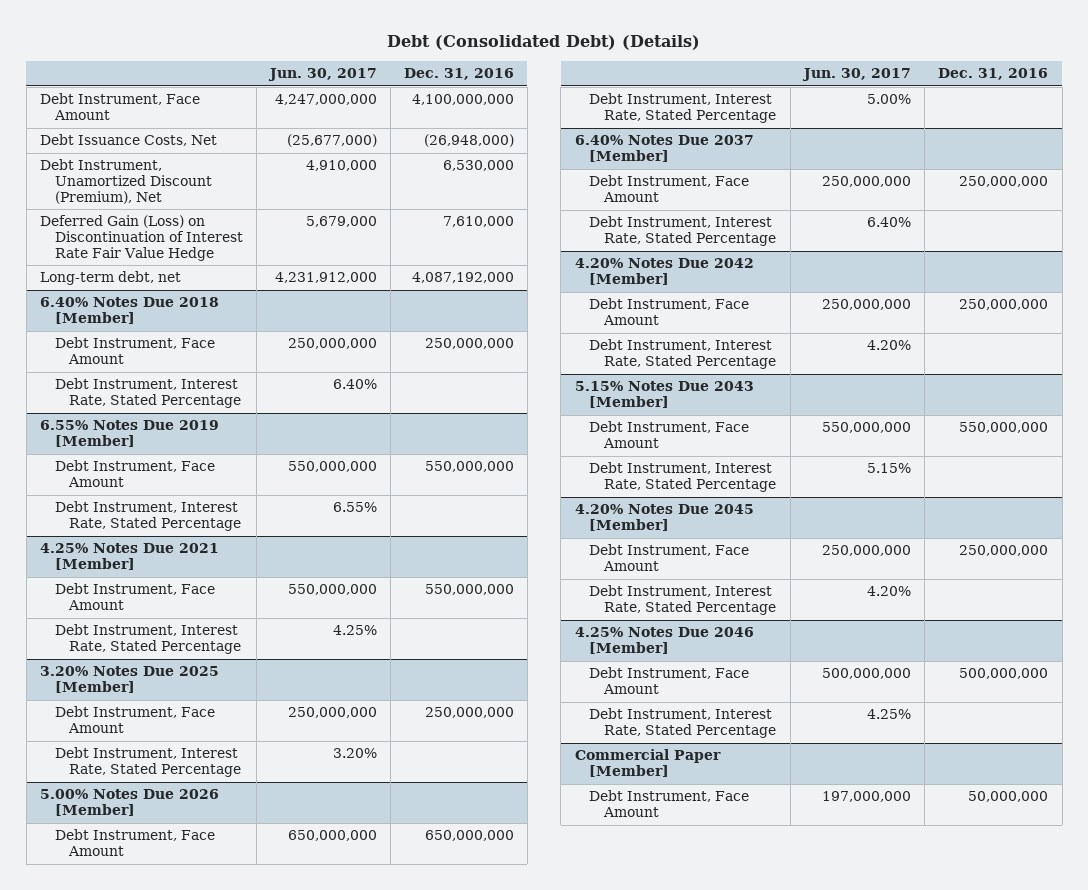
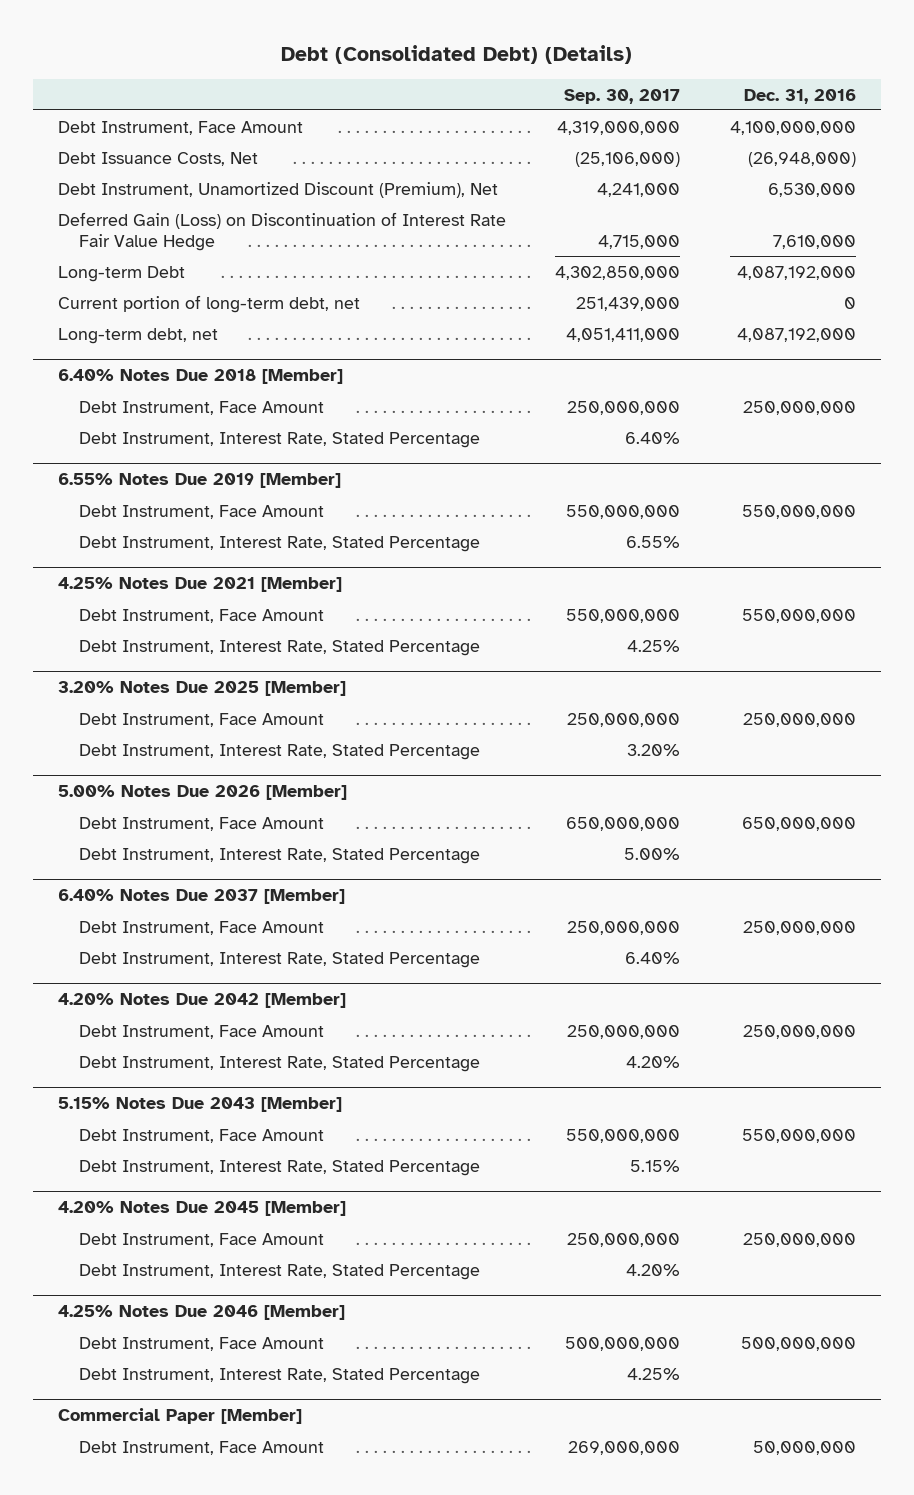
- | Jun. 30, 2017 | Dec. 31, 2016
+ | Sep. 30, 2017 | Dec. 31, 2016
+ Long-term Debt | 4,302,850,000 | 4,087,192,000
+ Current portion of long-term debt, net | 251,439,000 | 0

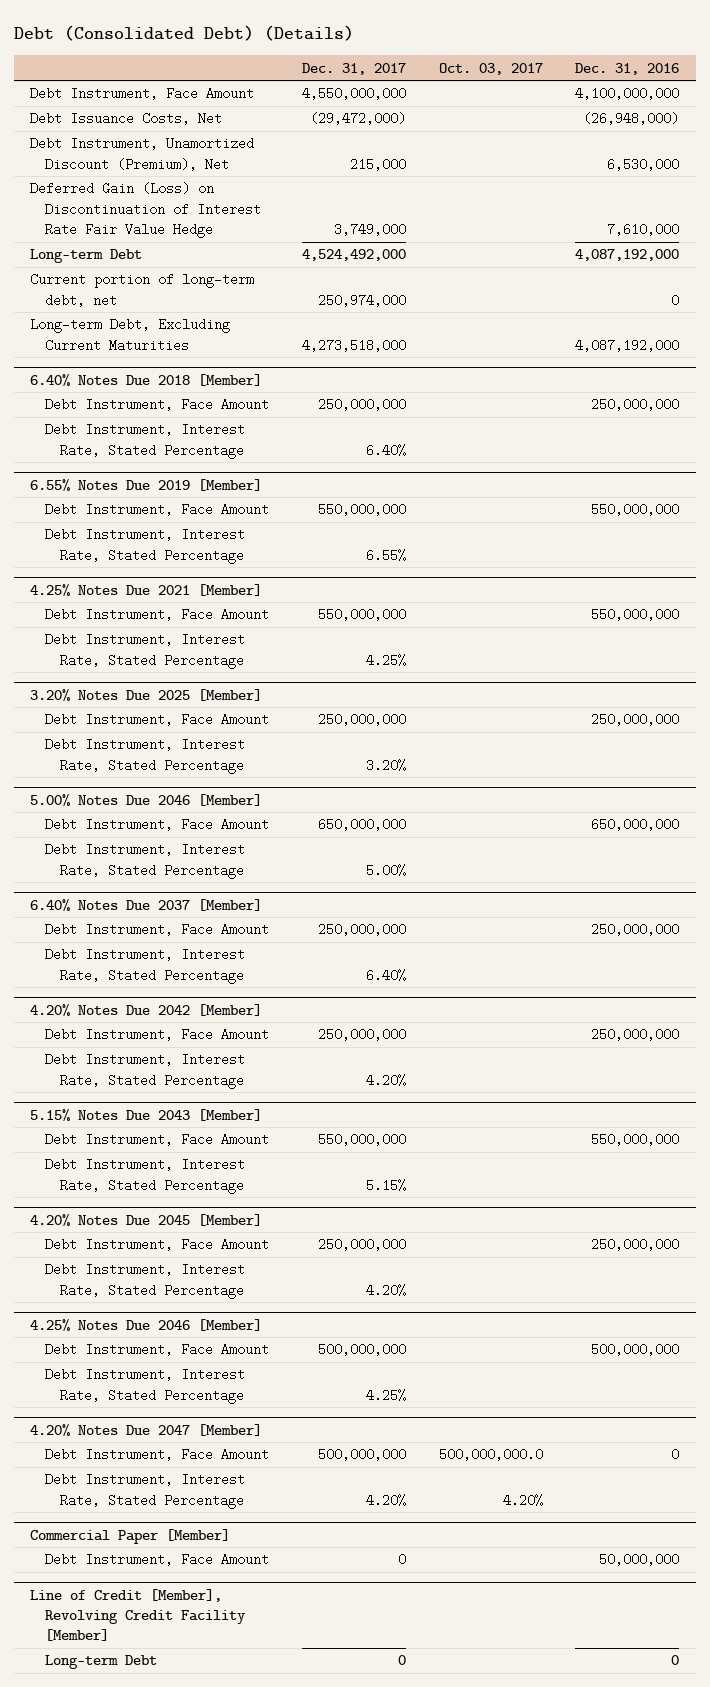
- | Sep. 30, 2017 | Dec. 31, 2016
+ | Dec. 31, 2017 | Oct. 03, 2017 | Dec. 31, 2016
- Long-term debt, net | 4,051,411,000 | 4,087,192,000
+ Long-term Debt, Excluding Current Maturities | 4,273,518,000 | | 4,087,192,000
- 5.00% Notes Due 2026 [Member]
+ 5.00% Notes Due 2046 [Member]
+ 4.20% Notes Due 2047 [Member]
+ Debt Instrument, Face Amount | 500,000,000 | 500,000,000.0 | 0
+ Debt Instrument, Interest Rate, Stated Percentage | 4.20% | 4.20% |
+ Line of Credit [Member], Revolving Credit Facility [Member]
+ Long-term Debt | 0 | | 0

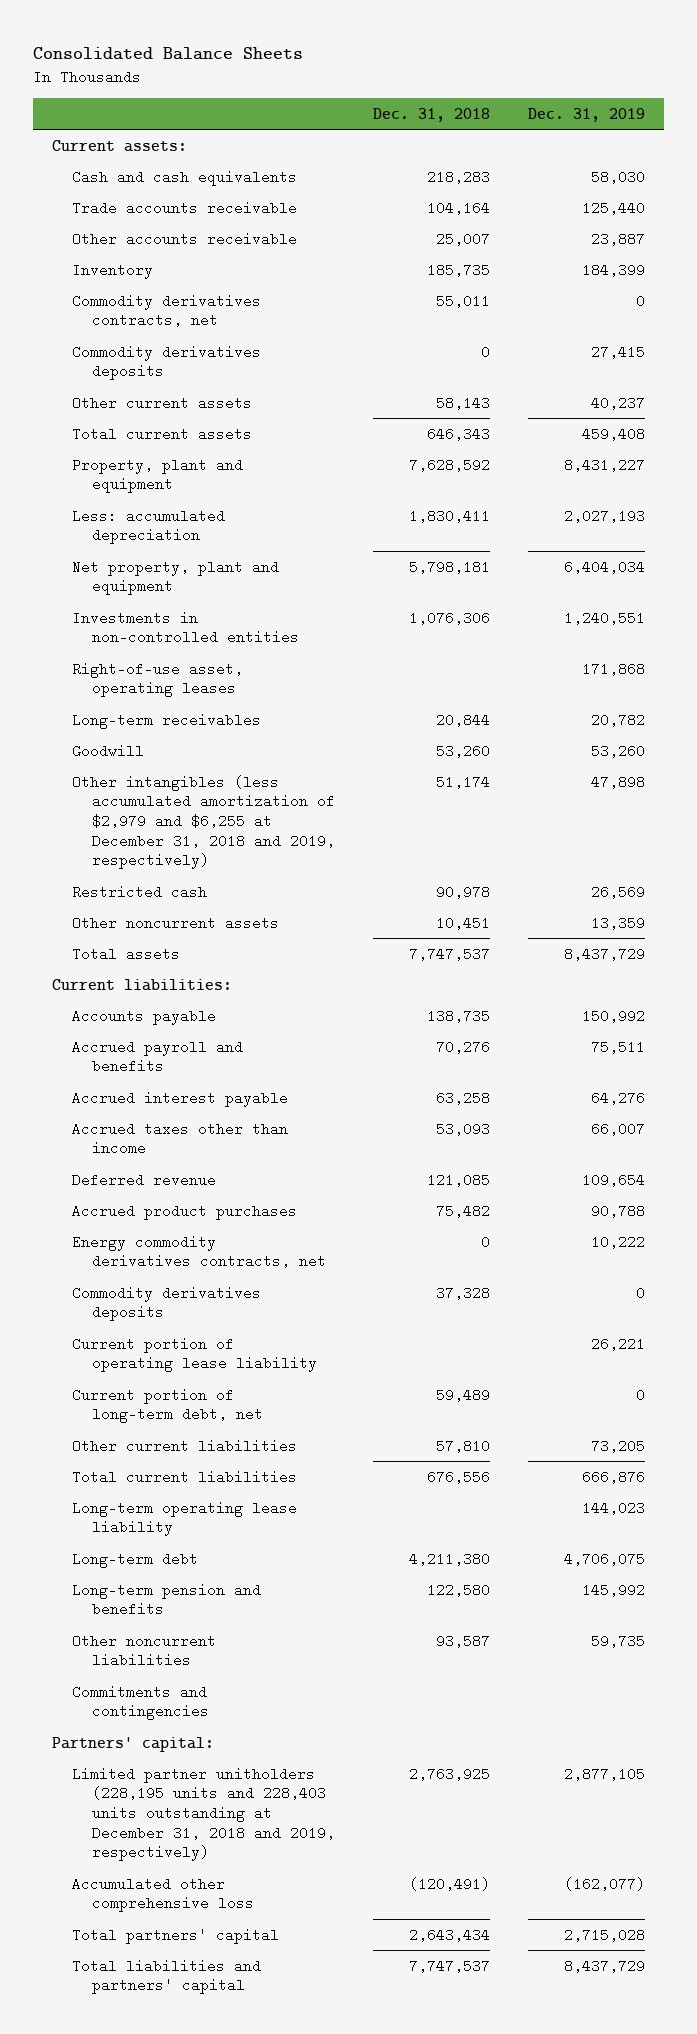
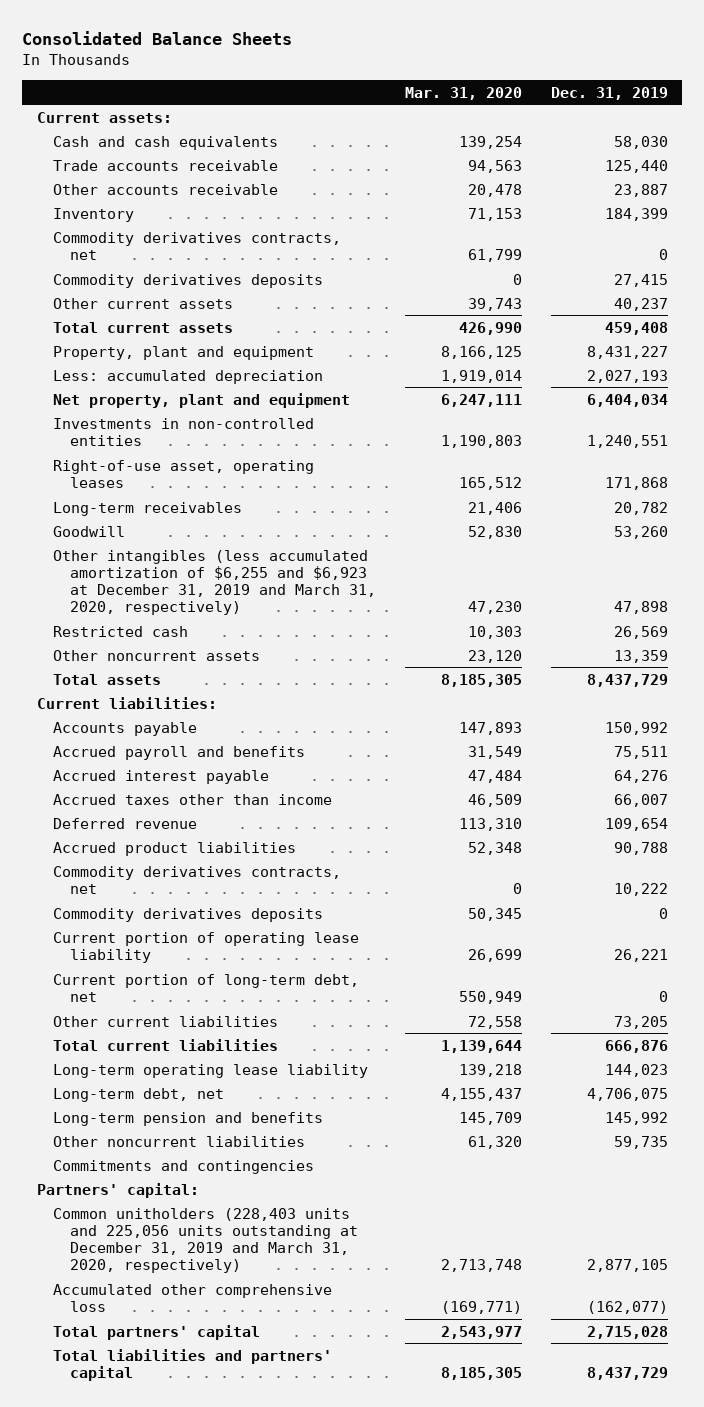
- | Dec. 31, 2018 | Dec. 31, 2019
+ | Mar. 31, 2020 | Dec. 31, 2019
- Other intangibles (less accumulated amortization of $2,979 and $6,255 at December 31, 2018 and 2019, respectively) | 51,174 | 47,898
+ Other intangibles (less accumulated amortization of $6,255 and $6,923 at December 31, 2019 and March 31, 2020, respectively) | 47,230 | 47,898
- Accrued product purchases | 75,482 | 90,788
- Energy commodity derivatives contracts, net | 0 | 10,222
+ Accrued product liabilities | 52,348 | 90,788
+ Commodity derivatives contracts, net | 0 | 10,222
- Long-term debt | 4,211,380 | 4,706,075
+ Long-term debt, net | 4,155,437 | 4,706,075
- Limited partner unitholders (228,195 units and 228,403 units outstanding at December 31, 2018 and 2019, respectively) | 2,763,925 | 2,877,105
+ Common unitholders (228,403 units and 225,056 units outstanding at December 31, 2019 and March 31, 2020, respectively) | 2,713,748 | 2,877,105

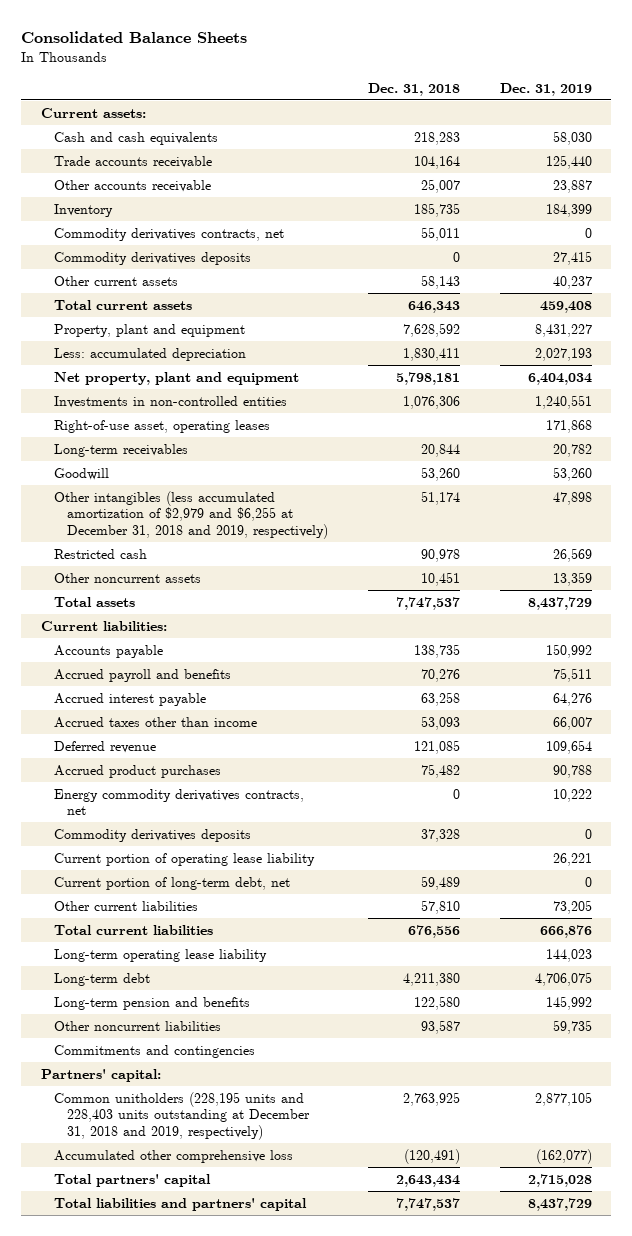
- | Mar. 31, 2020 | Dec. 31, 2019
+ | Dec. 31, 2018 | Dec. 31, 2019
- Other intangibles (less accumulated amortization of $6,255 and $6,923 at December 31, 2019 and March 31, 2020, respectively) | 47,230 | 47,898
+ Other intangibles (less accumulated amortization of $2,979 and $6,255 at December 31, 2018 and 2019, respectively) | 51,174 | 47,898
- Accrued product liabilities | 52,348 | 90,788
- Commodity derivatives contracts, net | 0 | 10,222
+ Accrued product purchases | 75,482 | 90,788
+ Energy commodity derivatives contracts, net | 0 | 10,222
- Long-term debt, net | 4,155,437 | 4,706,075
+ Long-term debt | 4,211,380 | 4,706,075
- Common unitholders (228,403 units and 225,056 units outstanding at December 31, 2019 and March 31, 2020, respectively) | 2,713,748 | 2,877,105
+ Common unitholders (228,195 units and 228,403 units outstanding at December 31, 2018 and 2019, respectively) | 2,763,925 | 2,877,105

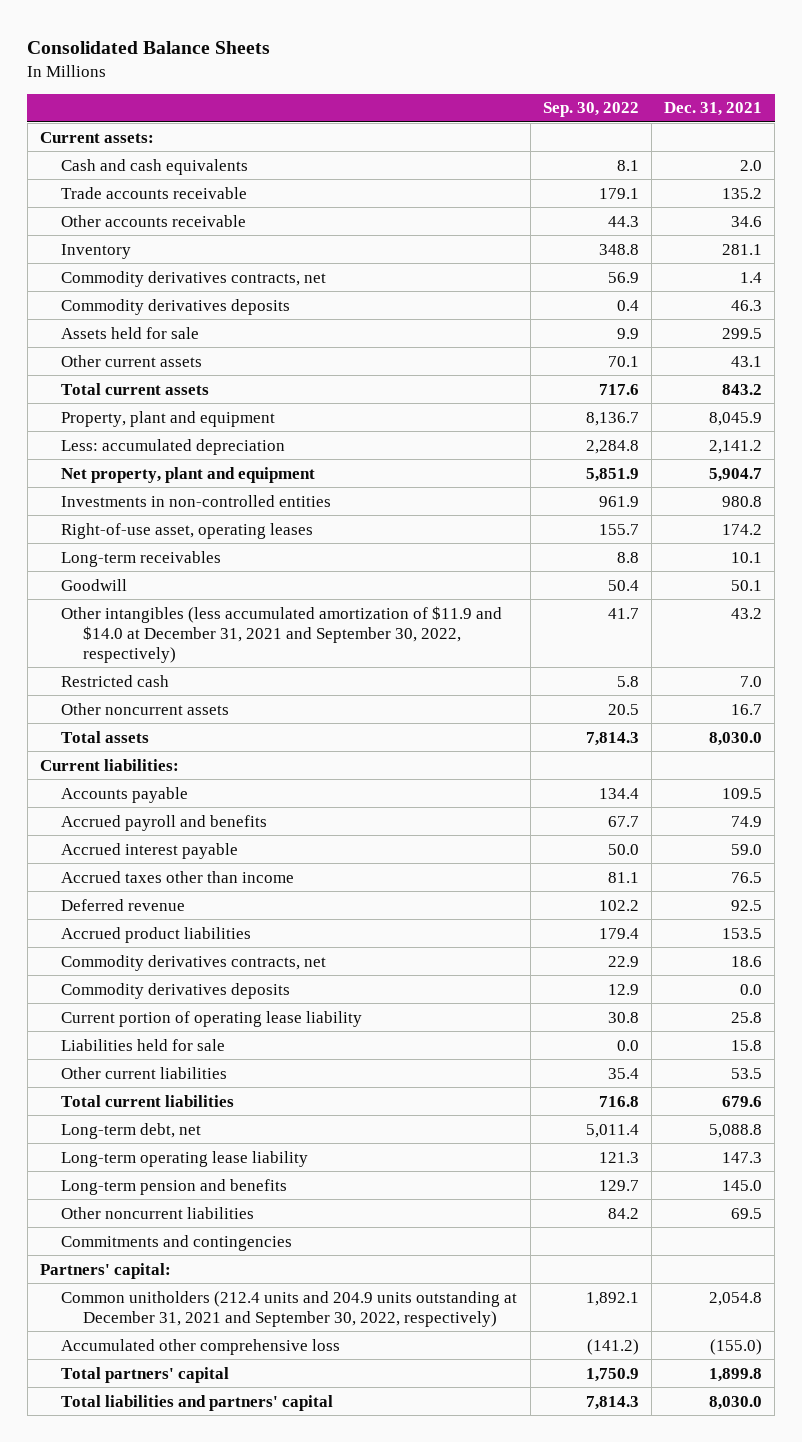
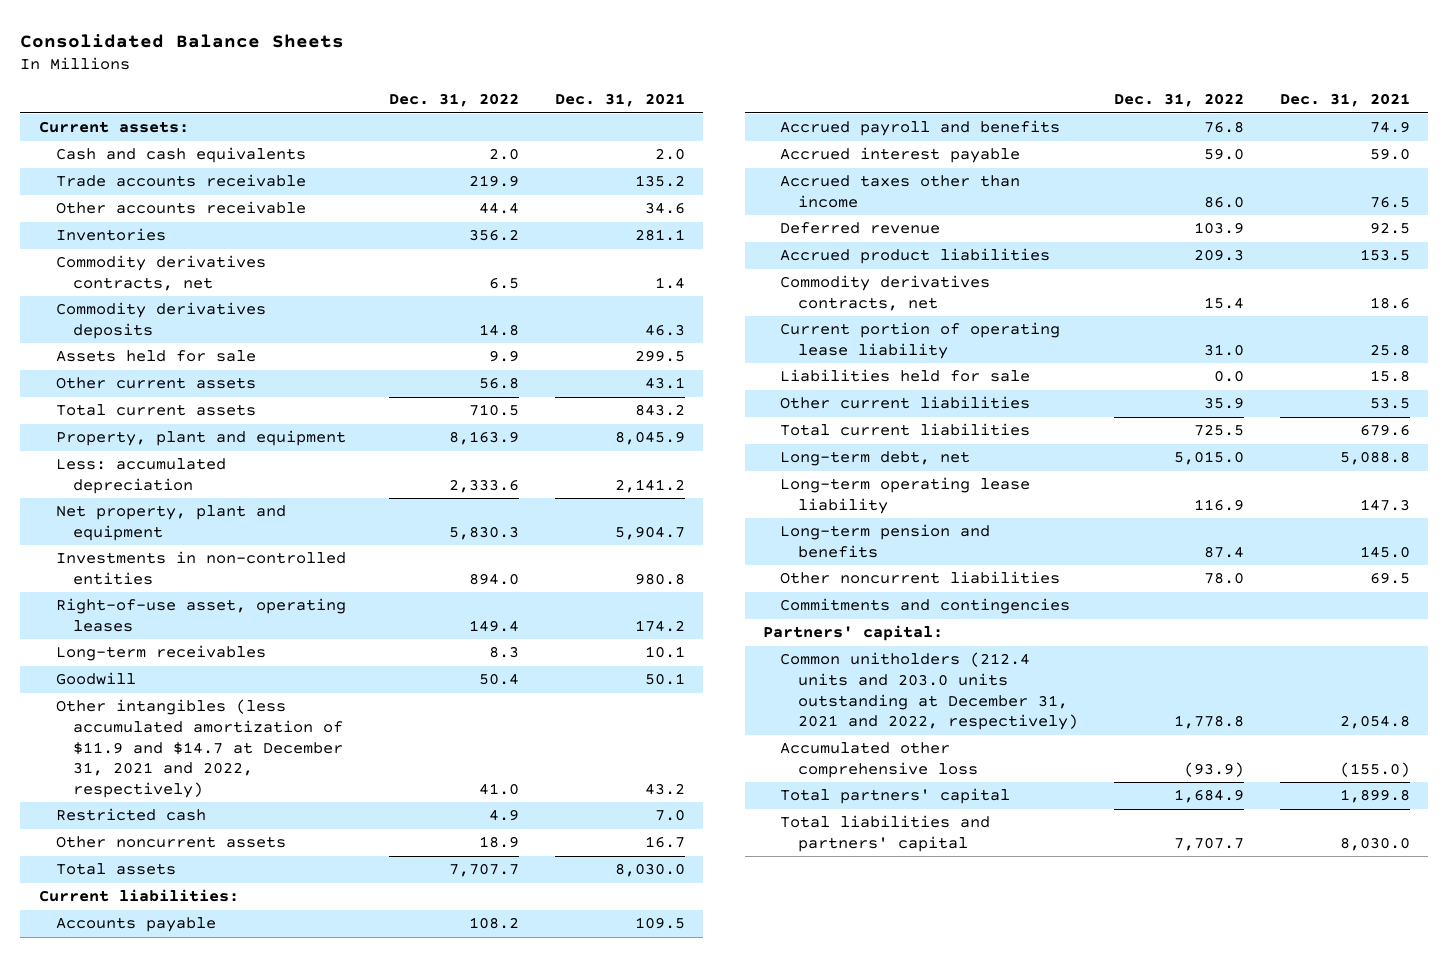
- | Sep. 30, 2022 | Dec. 31, 2021
+ | Dec. 31, 2022 | Dec. 31, 2021
- Inventory | 348.8 | 281.1
+ Inventories | 356.2 | 281.1
- Other intangibles (less accumulated amortization of $11.9 and $14.0 at December 31, 2021 and September 30, 2022, respectively) | 41.7 | 43.2
+ Other intangibles (less accumulated amortization of $11.9 and $14.7 at December 31, 2021 and 2022, respectively) | 41.0 | 43.2
- Commodity derivatives deposits | 12.9 | 0.0
- Common unitholders (212.4 units and 204.9 units outstanding at December 31, 2021 and September 30, 2022, respectively) | 1,892.1 | 2,054.8
+ Common unitholders (212.4 units and 203.0 units outstanding at December 31, 2021 and 2022, respectively) | 1,778.8 | 2,054.8

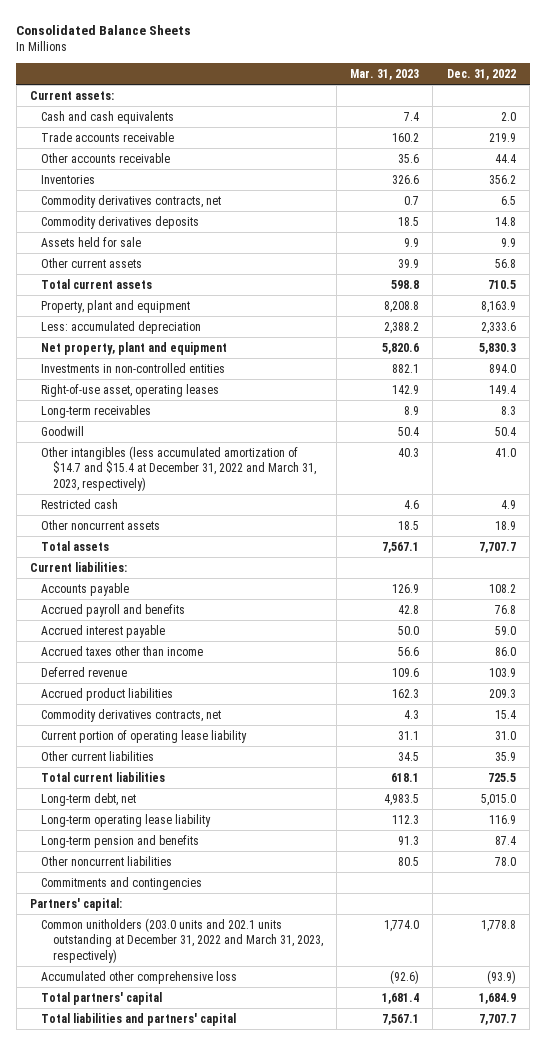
- | Dec. 31, 2022 | Dec. 31, 2021
+ | Mar. 31, 2023 | Dec. 31, 2022
- Other intangibles (less accumulated amortization of $11.9 and $14.7 at December 31, 2021 and 2022, respectively) | 41.0 | 43.2
+ Other intangibles (less accumulated amortization of $14.7 and $15.4 at December 31, 2022 and March 31, 2023, respectively) | 40.3 | 41.0
- Liabilities held for sale | 0.0 | 15.8
- Common unitholders (212.4 units and 203.0 units outstanding at December 31, 2021 and 2022, respectively) | 1,778.8 | 2,054.8
+ Common unitholders (203.0 units and 202.1 units outstanding at December 31, 2022 and March 31, 2023, respectively) | 1,774.0 | 1,778.8

